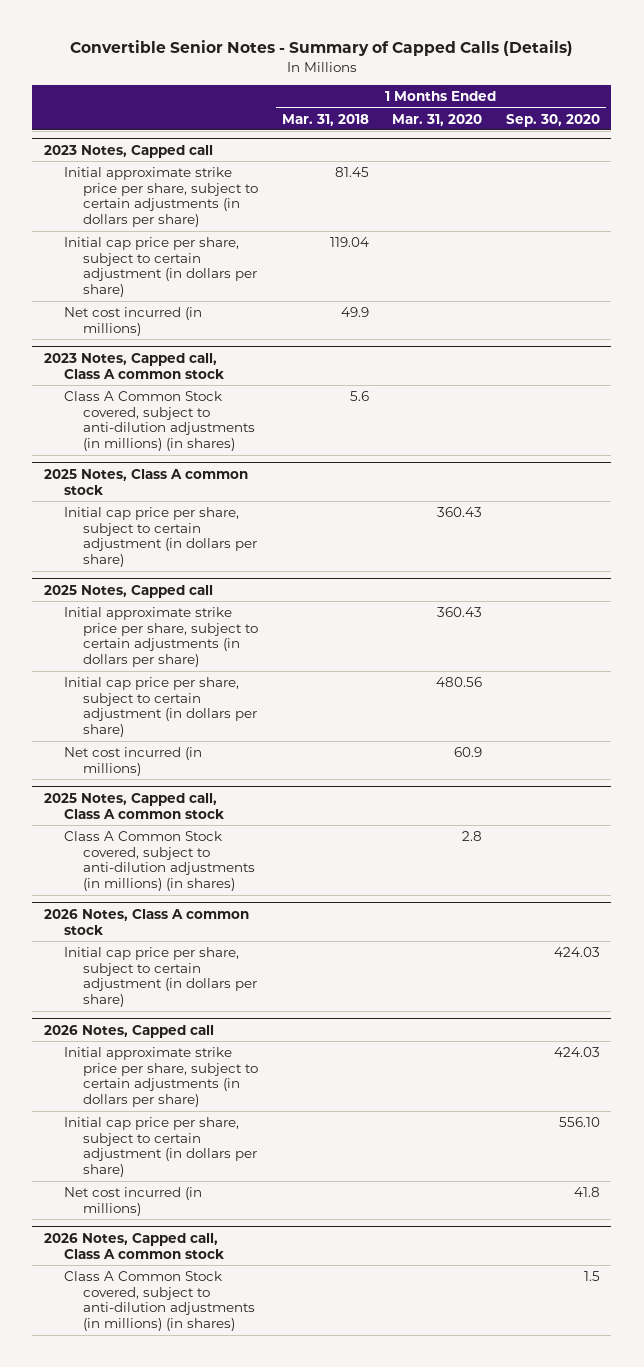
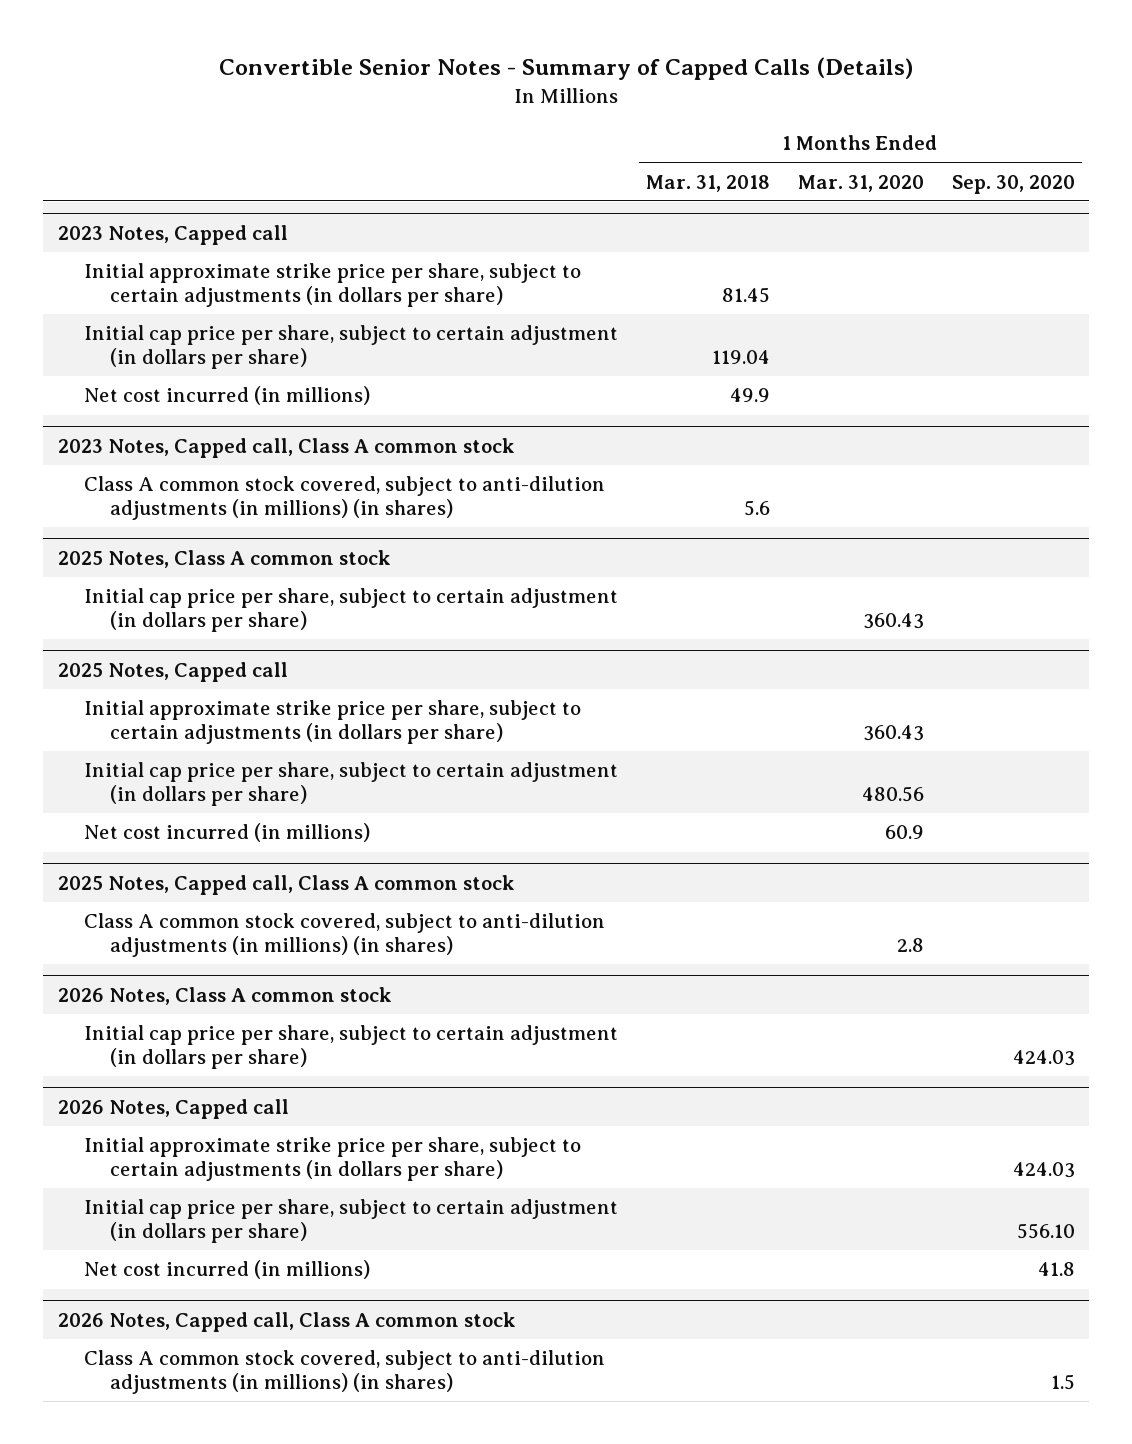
@ 2023 Notes, Capped call, Class A common stock
- Class A Common Stock covered, subject to anti-dilution adjustments (in millions) (in shares) | 5.6 | |
+ Class A common stock covered, subject to anti-dilution adjustments (in millions) (in shares) | 5.6 | |
@ 2025 Notes, Capped call, Class A common stock
- Class A Common Stock covered, subject to anti-dilution adjustments (in millions) (in shares) | | 2.8 |
+ Class A common stock covered, subject to anti-dilution adjustments (in millions) (in shares) | | 2.8 |
@ 2026 Notes, Capped call, Class A common stock
- Class A Common Stock covered, subject to anti-dilution adjustments (in millions) (in shares) | | | 1.5
+ Class A common stock covered, subject to anti-dilution adjustments (in millions) (in shares) | | | 1.5

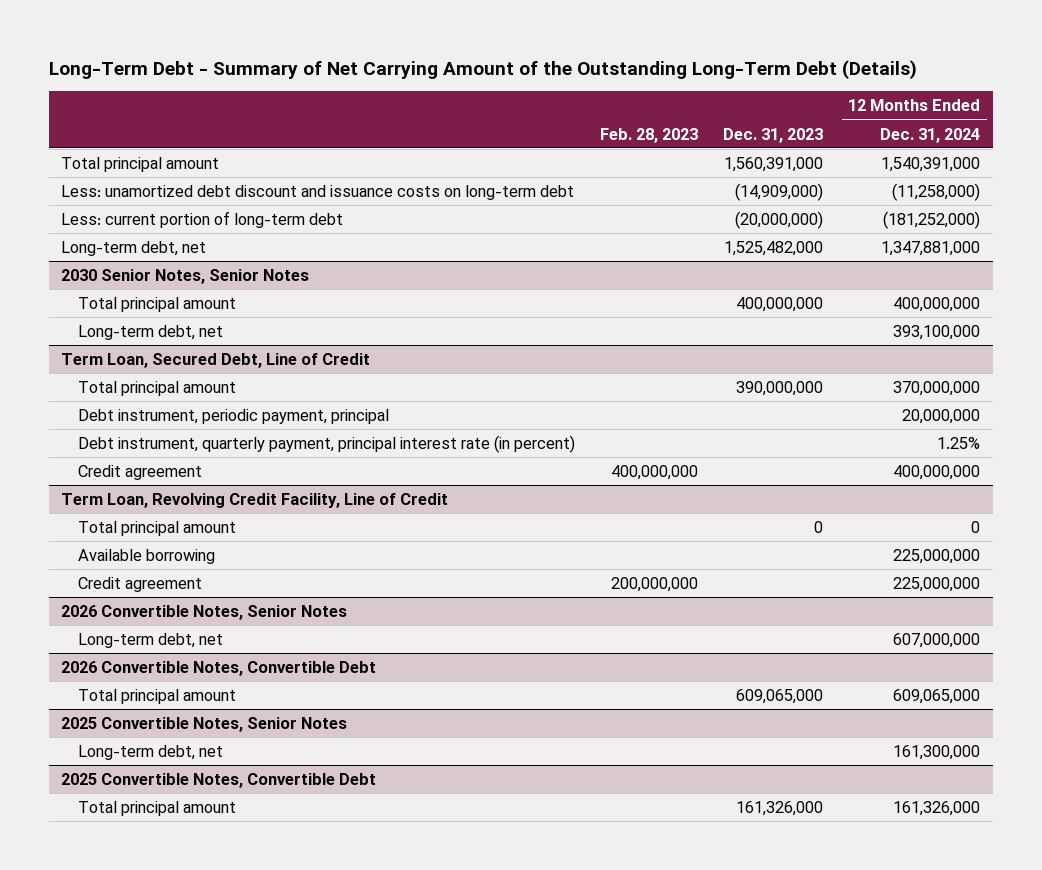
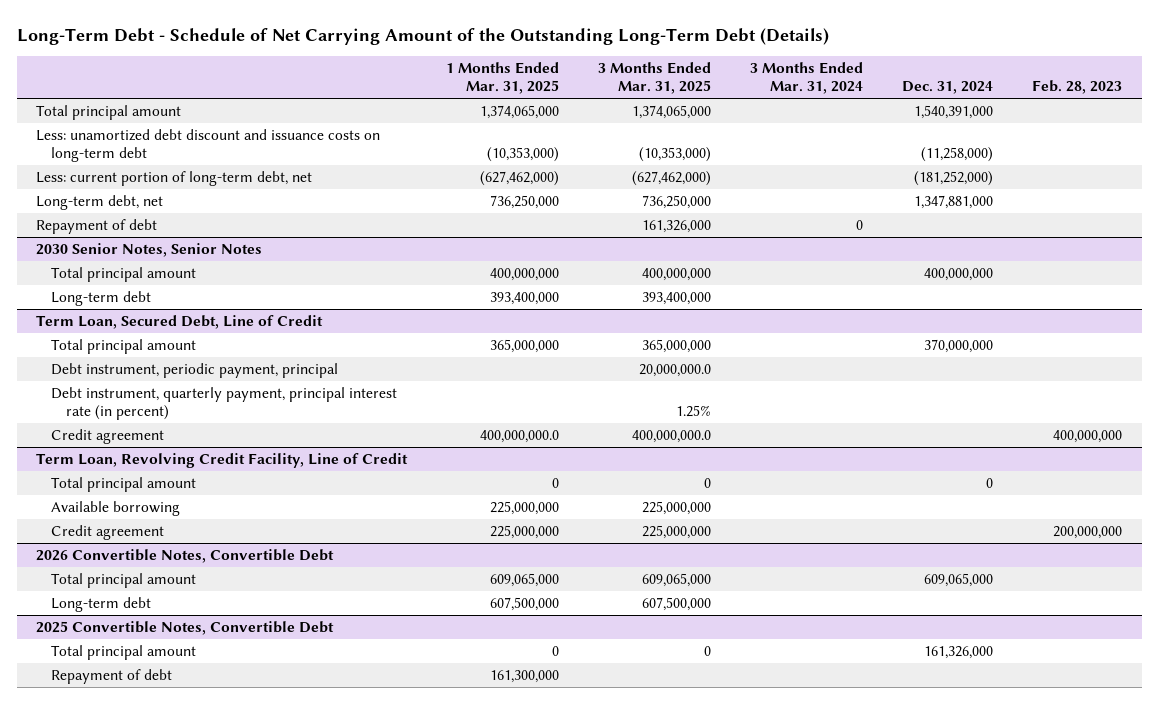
- Long-Term Debt - Summary of Net Carrying Amount of the Outstanding Long-Term Debt (Details)
+ Long-Term Debt - Schedule of Net Carrying Amount of the Outstanding Long-Term Debt (Details)
- | Feb. 28, 2023 | Dec. 31, 2023 | 12 Months Ended Dec. 31, 2024
+ | 1 Months Ended Mar. 31, 2025 | 3 Months Ended Mar. 31, 2025 | 3 Months Ended Mar. 31, 2024 | Dec. 31, 2024 | Feb. 28, 2023
- Less: current portion of long-term debt | | (20,000,000) | (181,252,000)
+ Less: current portion of long-term debt, net | (627,462,000) | (627,462,000) | | (181,252,000) |
+ Repayment of debt | | 161,326,000 | 0 | |
@ 2030 Senior Notes, Senior Notes
- Long-term debt, net | | | 393,100,000
+ Long-term debt | 393,400,000 | 393,400,000 | | |
- 2026 Convertible Notes, Senior Notes
- Long-term debt, net | | | 607,000,000
- 2025 Convertible Notes, Senior Notes
- Long-term debt, net | | | 161,300,000
@ 2026 Convertible Notes, Convertible Debt
+ Long-term debt | 607,500,000 | 607,500,000 | | |
@ 2025 Convertible Notes, Convertible Debt
+ Repayment of debt | 161,300,000 | | | |

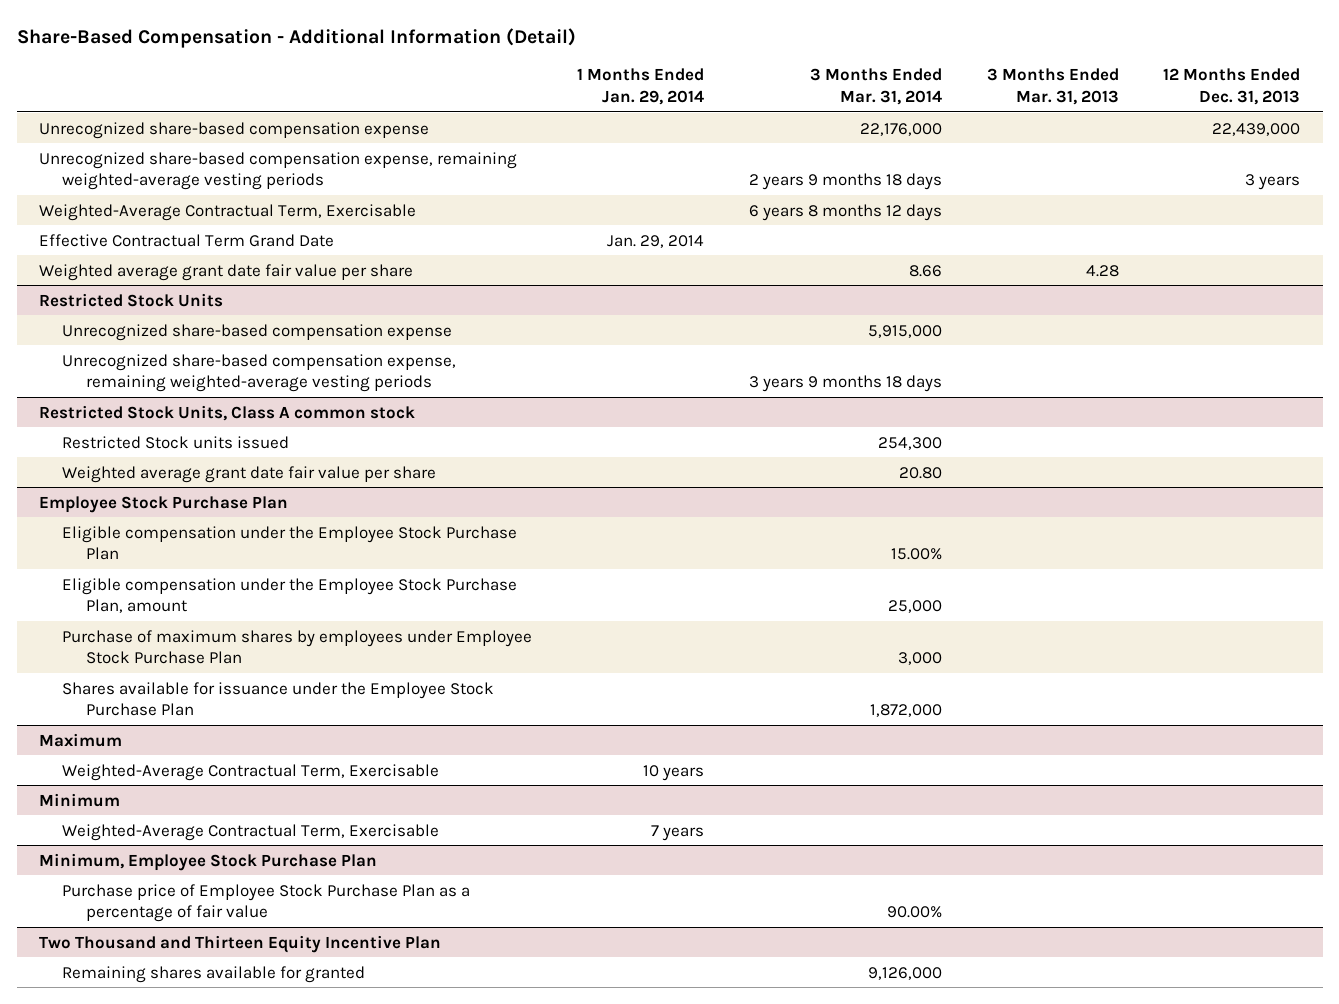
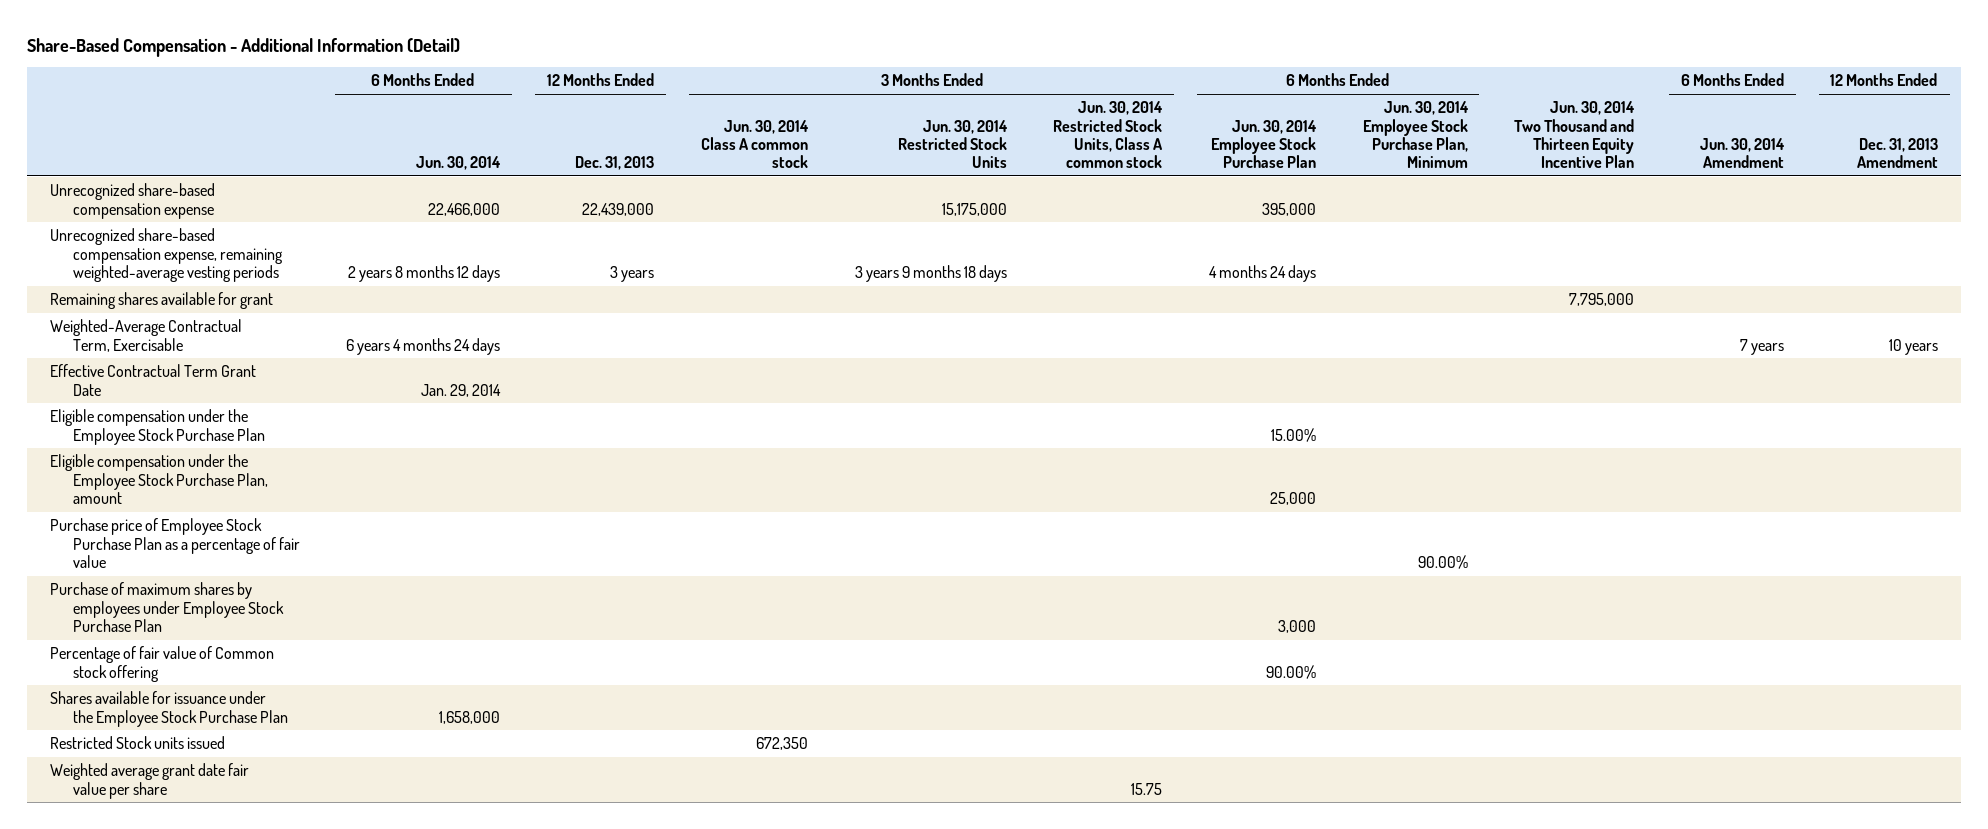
- | 1 Months Ended Jan. 29, 2014 | 3 Months Ended Mar. 31, 2014 | 3 Months Ended Mar. 31, 2013 | 12 Months Ended Dec. 31, 2013
+ | 6 Months Ended Jun. 30, 2014 | 12 Months Ended Dec. 31, 2013 | 3 Months Ended Jun. 30, 2014 Class A common stock | 3 Months Ended Jun. 30, 2014 Restricted Stock Units | 3 Months Ended Jun. 30, 2014 Restricted Stock Units, Class A common stock | 6 Months Ended Jun. 30, 2014 Employee Stock Purchase Plan | 6 Months Ended Jun. 30, 2014 Employee Stock Purchase Plan, Minimum | Jun. 30, 2014 Two Thousand and Thirteen Equity Incentive Plan | 6 Months Ended Jun. 30, 2014 Amendment | 12 Months Ended Dec. 31, 2013 Amendment
+ Remaining shares available for grant | | | | | | | | 7,795,000 | |
- Effective Contractual Term Grand Date | Jan. 29, 2014 | | |
+ Effective Contractual Term Grant Date | Jan. 29, 2014 | | | | | | | | |
+ Eligible compensation under the Employee Stock Purchase Plan | | | | | | 15.00% | | | |
+ Eligible compensation under the Employee Stock Purchase Plan, amount | | | | | | 25,000 | | | |
+ Purchase price of Employee Stock Purchase Plan as a percentage of fair value | | | | | | | 90.00% | | |
+ Purchase of maximum shares by employees under Employee Stock Purchase Plan | | | | | | 3,000 | | | |
+ Percentage of fair value of Common stock offering | | | | | | 90.00% | | | |
+ Shares available for issuance under the Employee Stock Purchase Plan | 1,658,000 | | | | | | | | |
+ Restricted Stock units issued | | | 672,350 | | | | | | |
- Restricted Stock Units
- Unrecognized share-based compensation expense | | 5,915,000 | |
- Unrecognized share-based compensation expense, remaining weighted-average vesting periods | | 3 years 9 months 18 days | |
- Restricted Stock Units, Class A common stock
- Restricted Stock units issued | | 254,300 | |
- Weighted average grant date fair value per share | | 20.80 | |
- Employee Stock Purchase Plan
- Eligible compensation under the Employee Stock Purchase Plan | | 15.00% | |
- Eligible compensation under the Employee Stock Purchase Plan, amount | | 25,000 | |
- Purchase of maximum shares by employees under Employee Stock Purchase Plan | | 3,000 | |
- Shares available for issuance under the Employee Stock Purchase Plan | | 1,872,000 | |
- Maximum
- Weighted-Average Contractual Term, Exercisable | 10 years | | |
- Minimum
- Weighted-Average Contractual Term, Exercisable | 7 years | | |
- Minimum, Employee Stock Purchase Plan
- Purchase price of Employee Stock Purchase Plan as a percentage of fair value | | 90.00% | |
- Two Thousand and Thirteen Equity Incentive Plan
- Remaining shares available for granted | | 9,126,000 | |

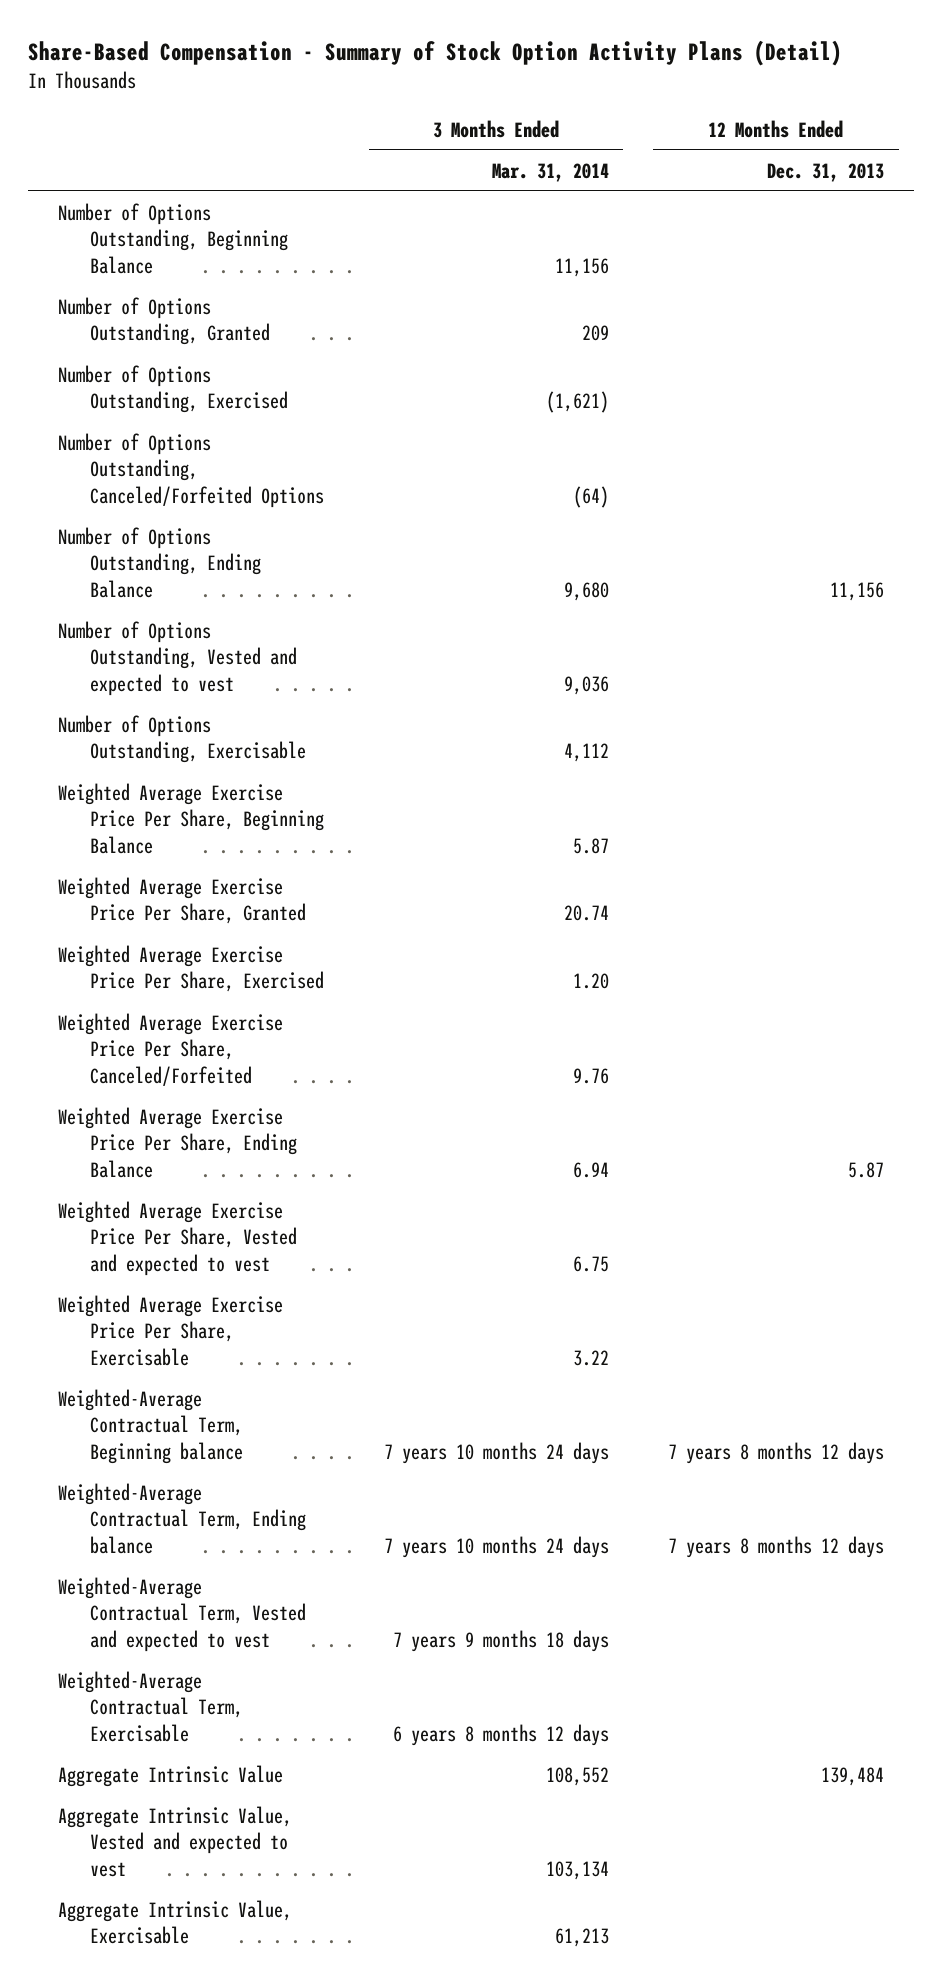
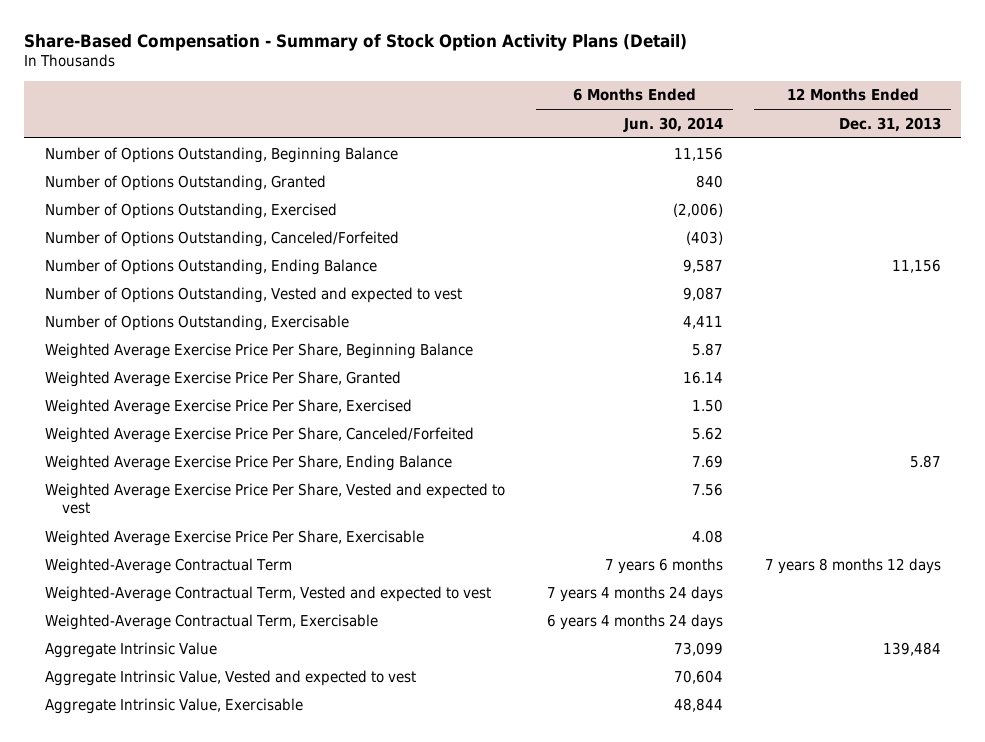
- | 3 Months Ended Mar. 31, 2014 | 12 Months Ended Dec. 31, 2013
+ | 6 Months Ended Jun. 30, 2014 | 12 Months Ended Dec. 31, 2013
- Number of Options Outstanding, Canceled/Forfeited Options | (64) |
+ Number of Options Outstanding, Canceled/Forfeited | (403) |
- Weighted-Average Contractual Term, Beginning balance | 7 years 10 months 24 days | 7 years 8 months 12 days
- Weighted-Average Contractual Term, Ending balance | 7 years 10 months 24 days | 7 years 8 months 12 days
+ Weighted-Average Contractual Term | 7 years 6 months | 7 years 8 months 12 days

